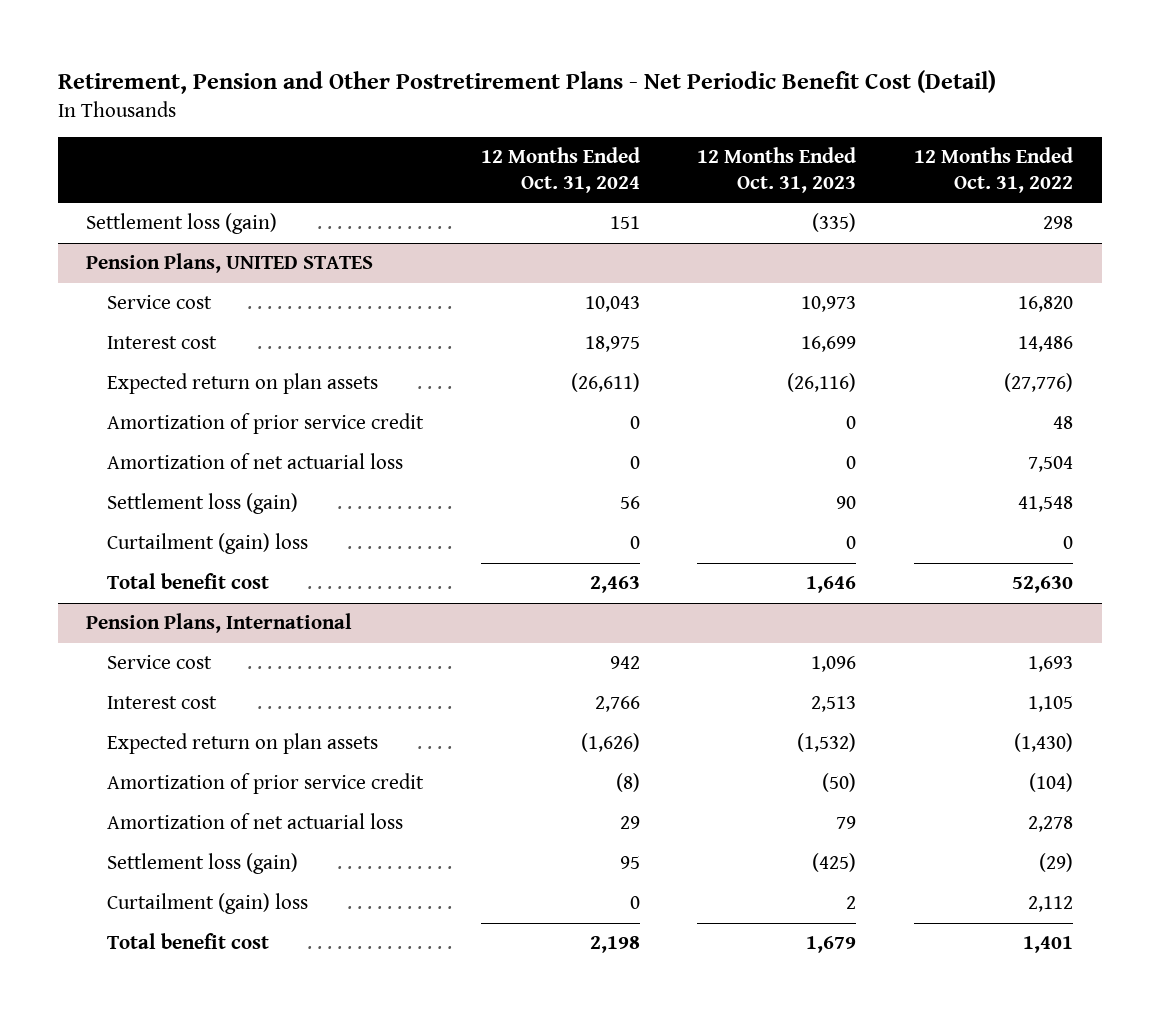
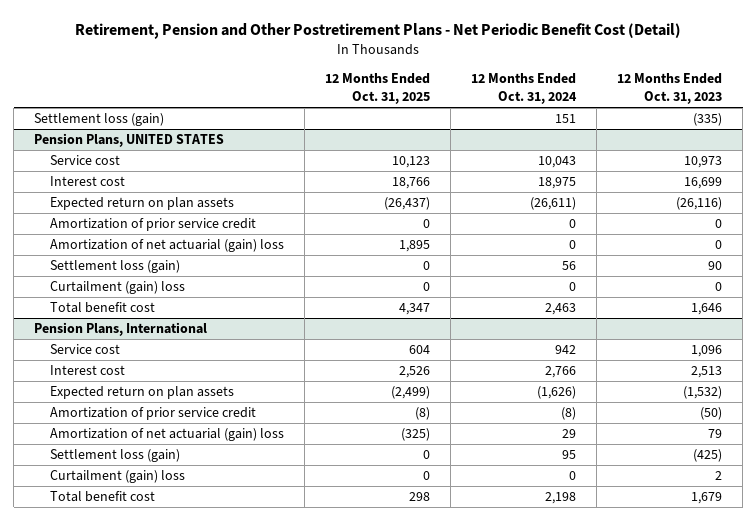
- | 12 Months Ended Oct. 31, 2024 | 12 Months Ended Oct. 31, 2023 | 12 Months Ended Oct. 31, 2022
+ | 12 Months Ended Oct. 31, 2025 | 12 Months Ended Oct. 31, 2024 | 12 Months Ended Oct. 31, 2023
@ Pension Plans, UNITED STATES
- Amortization of net actuarial loss | 0 | 0 | 7,504
+ Amortization of net actuarial (gain) loss | 1,895 | 0 | 0
@ Pension Plans, International
- Amortization of net actuarial loss | 29 | 79 | 2,278
+ Amortization of net actuarial (gain) loss | (325) | 29 | 79

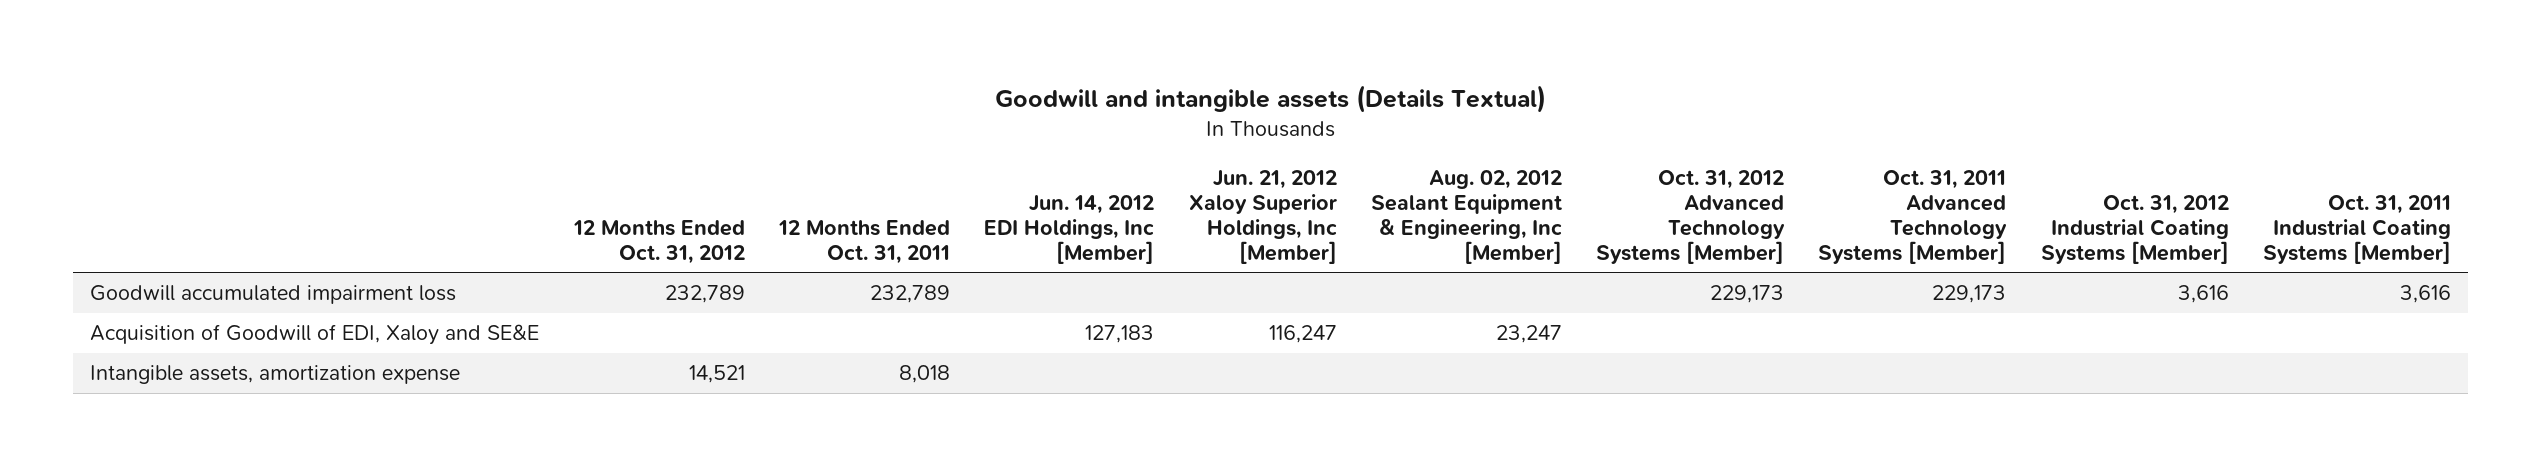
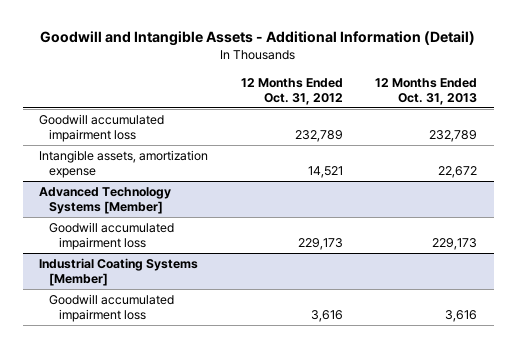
- Goodwill and intangible assets (Details Textual)
+ Goodwill and Intangible Assets - Additional Information (Detail)
- | 12 Months Ended Oct. 31, 2012 | 12 Months Ended Oct. 31, 2011 | Jun. 14, 2012 EDI Holdings, Inc [Member] | Jun. 21, 2012 Xaloy Superior Holdings, Inc [Member] | Aug. 02, 2012 Sealant Equipment & Engineering, Inc [Member] | Oct. 31, 2012 Advanced Technology Systems [Member] | Oct. 31, 2011 Advanced Technology Systems [Member] | Oct. 31, 2012 Industrial Coating Systems [Member] | Oct. 31, 2011 Industrial Coating Systems [Member]
+ | 12 Months Ended Oct. 31, 2012 | 12 Months Ended Oct. 31, 2013
- Acquisition of Goodwill of EDI, Xaloy and SE&E | | | 127,183 | 116,247 | 23,247 | | | |
+ Advanced Technology Systems [Member]
+ Goodwill accumulated impairment loss | 229,173 | 229,173
+ Industrial Coating Systems [Member]
+ Goodwill accumulated impairment loss | 3,616 | 3,616

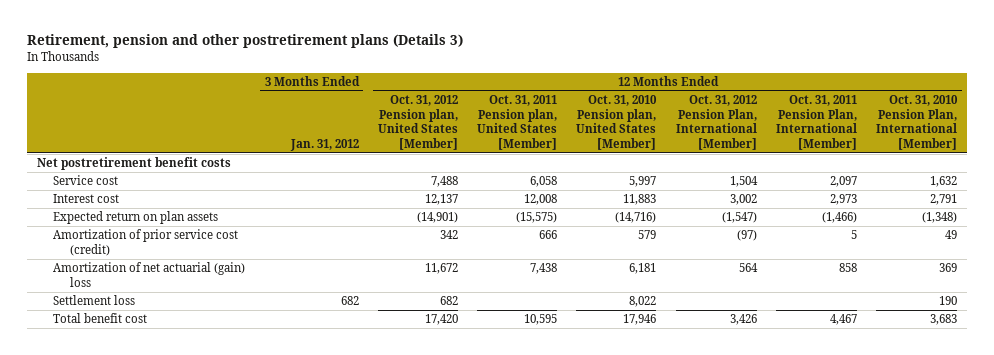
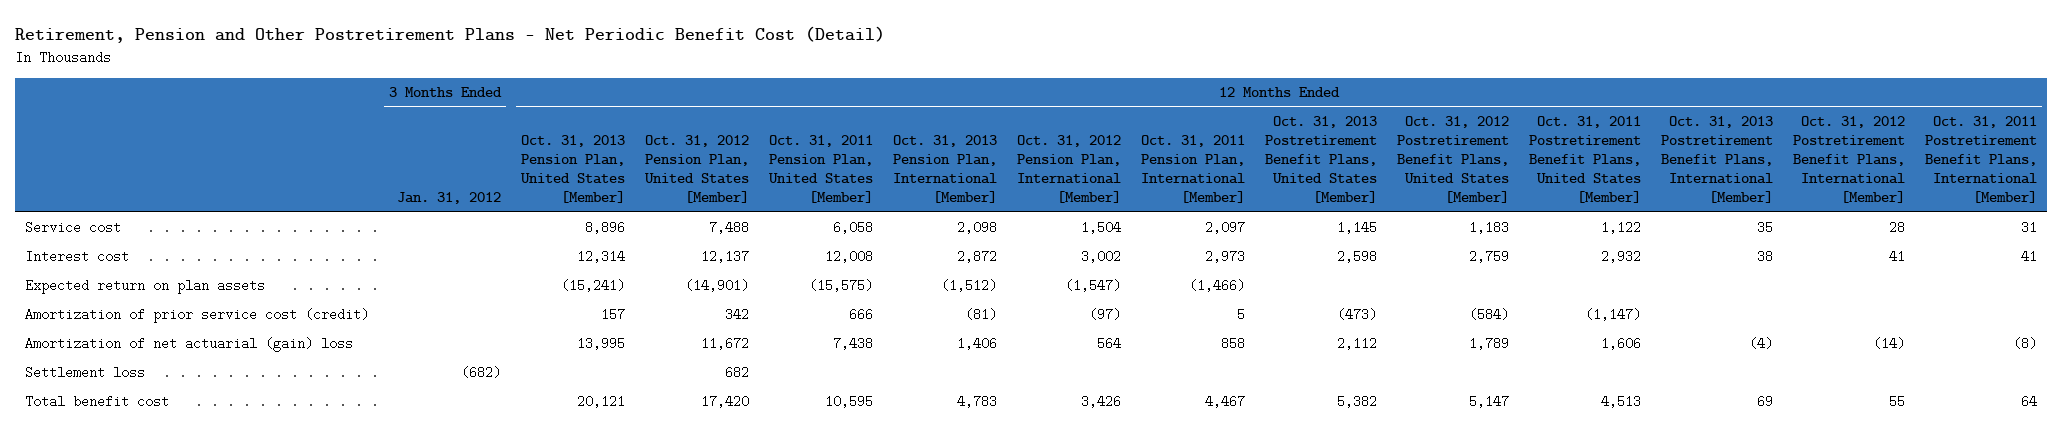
- Retirement, pension and other postretirement plans (Details 3)
+ Retirement, Pension and Other Postretirement Plans - Net Periodic Benefit Cost (Detail)
- | 3 Months Ended Jan. 31, 2012 | 12 Months Ended Oct. 31, 2012 Pension plan, United States [Member] | 12 Months Ended Oct. 31, 2011 Pension plan, United States [Member] | 12 Months Ended Oct. 31, 2010 Pension plan, United States [Member] | 12 Months Ended Oct. 31, 2012 Pension Plan, International [Member] | 12 Months Ended Oct. 31, 2011 Pension Plan, International [Member] | 12 Months Ended Oct. 31, 2010 Pension Plan, International [Member]
+ | 3 Months Ended Jan. 31, 2012 | 12 Months Ended Oct. 31, 2013 Pension Plan, United States [Member] | 12 Months Ended Oct. 31, 2012 Pension Plan, United States [Member] | 12 Months Ended Oct. 31, 2011 Pension Plan, United States [Member] | 12 Months Ended Oct. 31, 2013 Pension Plan, International [Member] | 12 Months Ended Oct. 31, 2012 Pension Plan, International [Member] | 12 Months Ended Oct. 31, 2011 Pension Plan, International [Member] | 12 Months Ended Oct. 31, 2013 Postretirement Benefit Plans, United States [Member] | 12 Months Ended Oct. 31, 2012 Postretirement Benefit Plans, United States [Member] | 12 Months Ended Oct. 31, 2011 Postretirement Benefit Plans, United States [Member] | 12 Months Ended Oct. 31, 2013 Postretirement Benefit Plans, International [Member] | 12 Months Ended Oct. 31, 2012 Postretirement Benefit Plans, International [Member] | 12 Months Ended Oct. 31, 2011 Postretirement Benefit Plans, International [Member]
- Net postretirement benefit costs
- Settlement loss | 682 | 682 | | 8,022 | | | 190
+ Settlement loss | (682) | | 682 | | | | | | | | | |

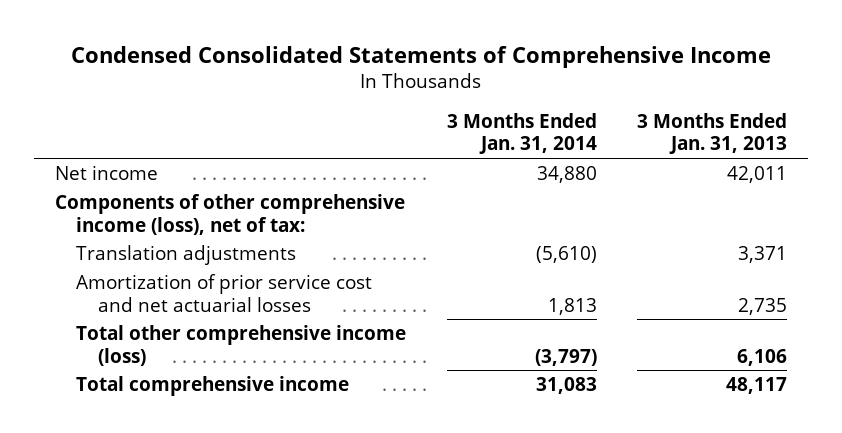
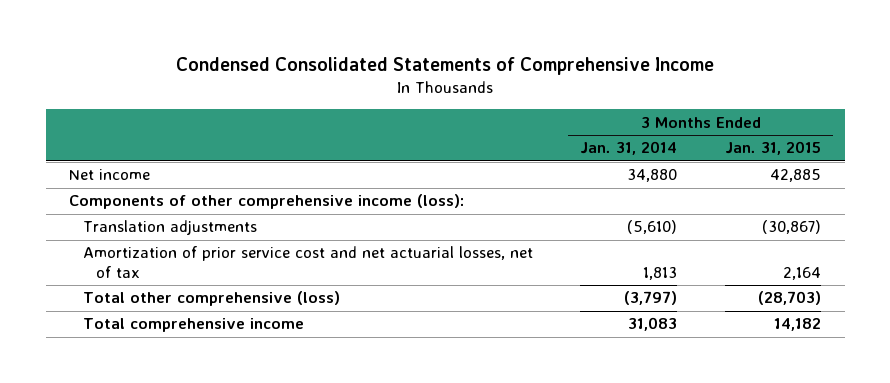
- | 3 Months Ended Jan. 31, 2014 | 3 Months Ended Jan. 31, 2013
+ | 3 Months Ended Jan. 31, 2014 | 3 Months Ended Jan. 31, 2015
- Components of other comprehensive income (loss), net of tax:
+ Components of other comprehensive income (loss):
- Amortization of prior service cost and net actuarial losses | 1,813 | 2,735
- Total other comprehensive income (loss) | (3,797) | 6,106
+ Amortization of prior service cost and net actuarial losses, net of tax | 1,813 | 2,164
+ Total other comprehensive (loss) | (3,797) | (28,703)

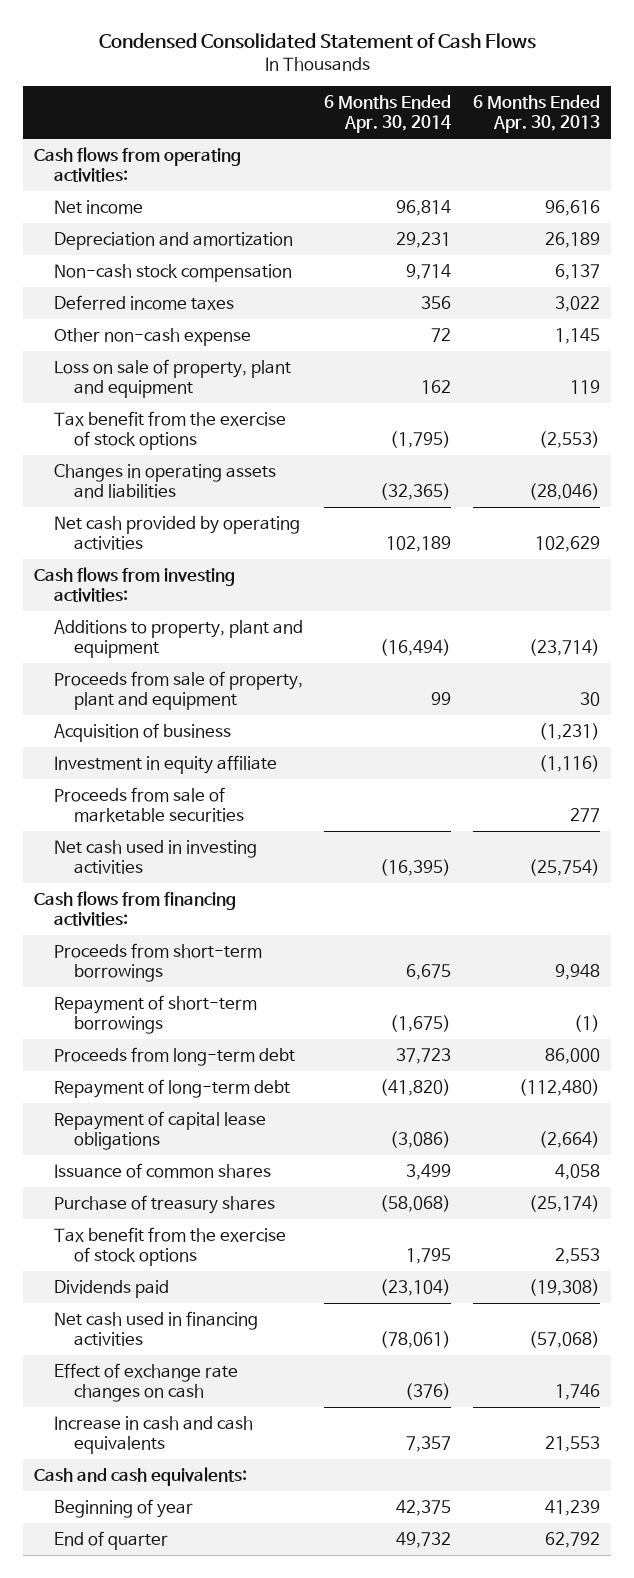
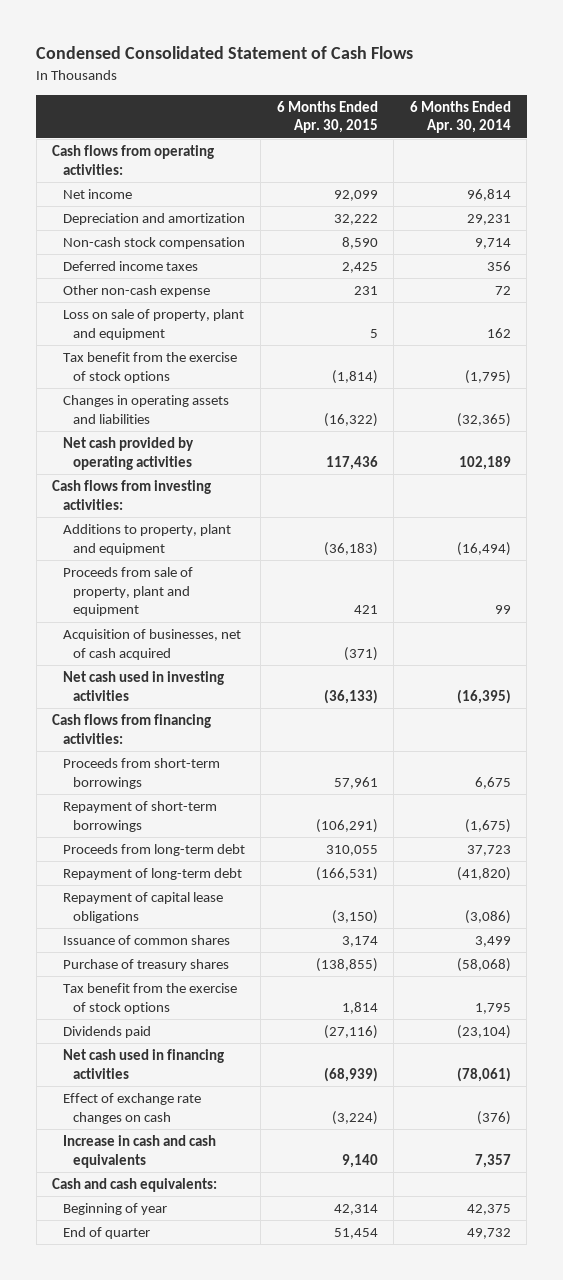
- | 6 Months Ended Apr. 30, 2014 | 6 Months Ended Apr. 30, 2013
+ | 6 Months Ended Apr. 30, 2015 | 6 Months Ended Apr. 30, 2014
- Acquisition of business | | (1,231)
- Investment in equity affiliate | | (1,116)
- Proceeds from sale of marketable securities | | 277
+ Acquisition of businesses, net of cash acquired | (371) |

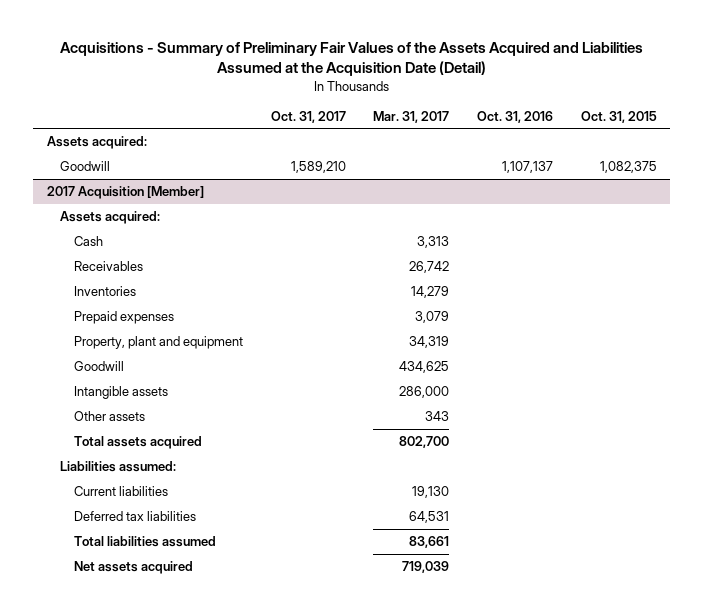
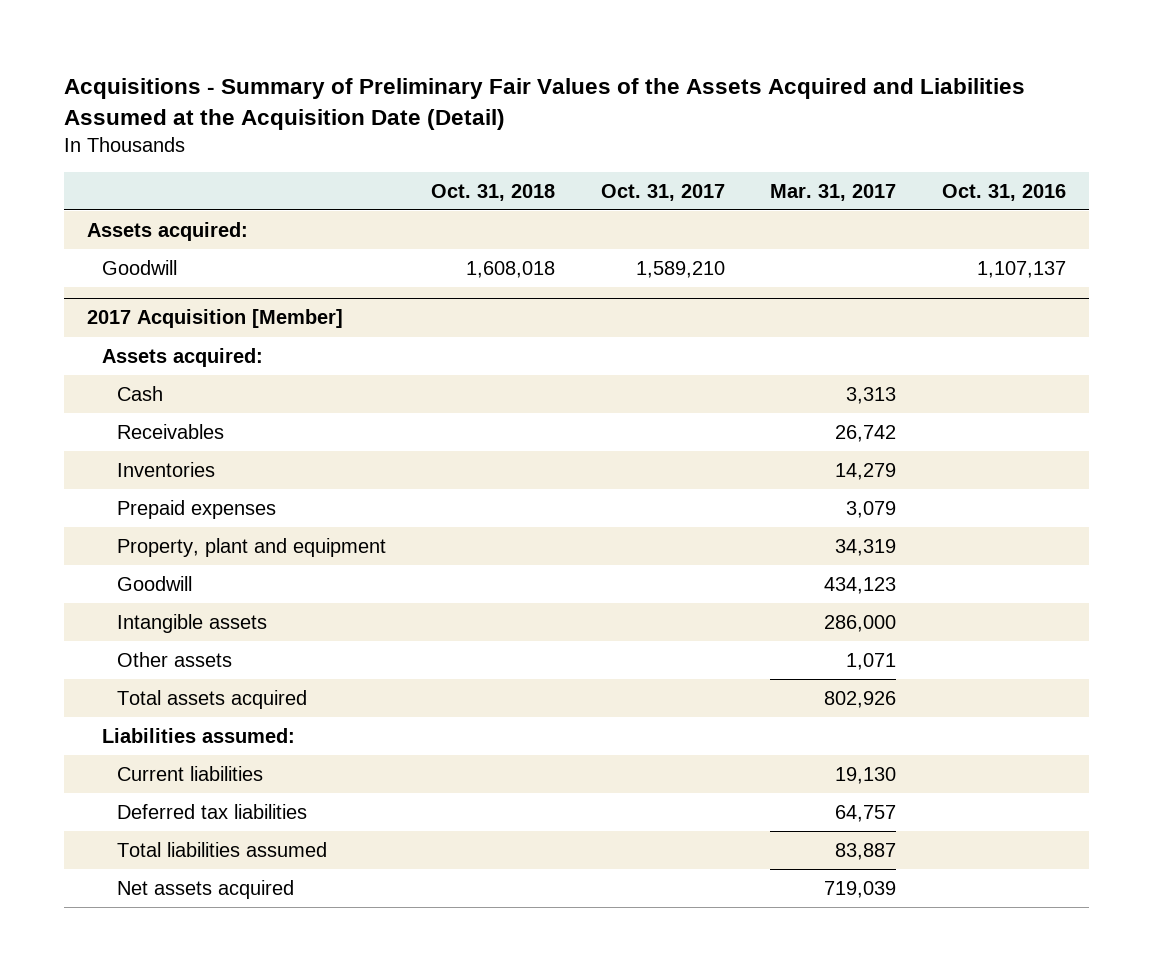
- | Oct. 31, 2017 | Mar. 31, 2017 | Oct. 31, 2016 | Oct. 31, 2015
+ | Oct. 31, 2018 | Oct. 31, 2017 | Mar. 31, 2017 | Oct. 31, 2016
@ 2017 Acquisition [Member]
- Goodwill | | 434,625 | |
+ Goodwill | | | 434,123 |
- Other assets | | 343 | |
- Total assets acquired | | 802,700 | |
+ Other assets | | | 1,071 |
+ Total assets acquired | | | 802,926 |
- Deferred tax liabilities | | 64,531 | |
- Total liabilities assumed | | 83,661 | |
+ Deferred tax liabilities | | | 64,757 |
+ Total liabilities assumed | | | 83,887 |

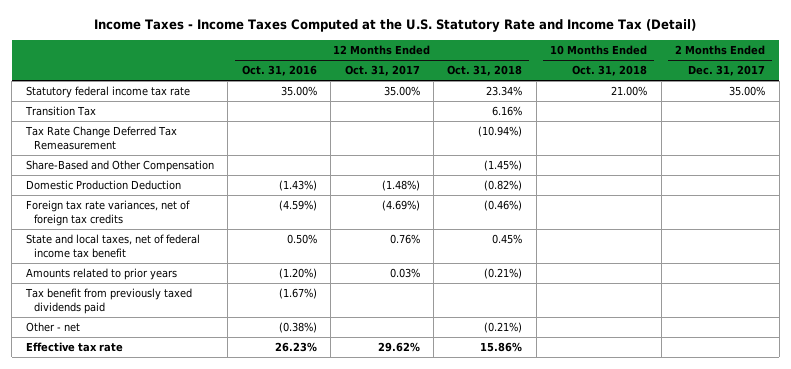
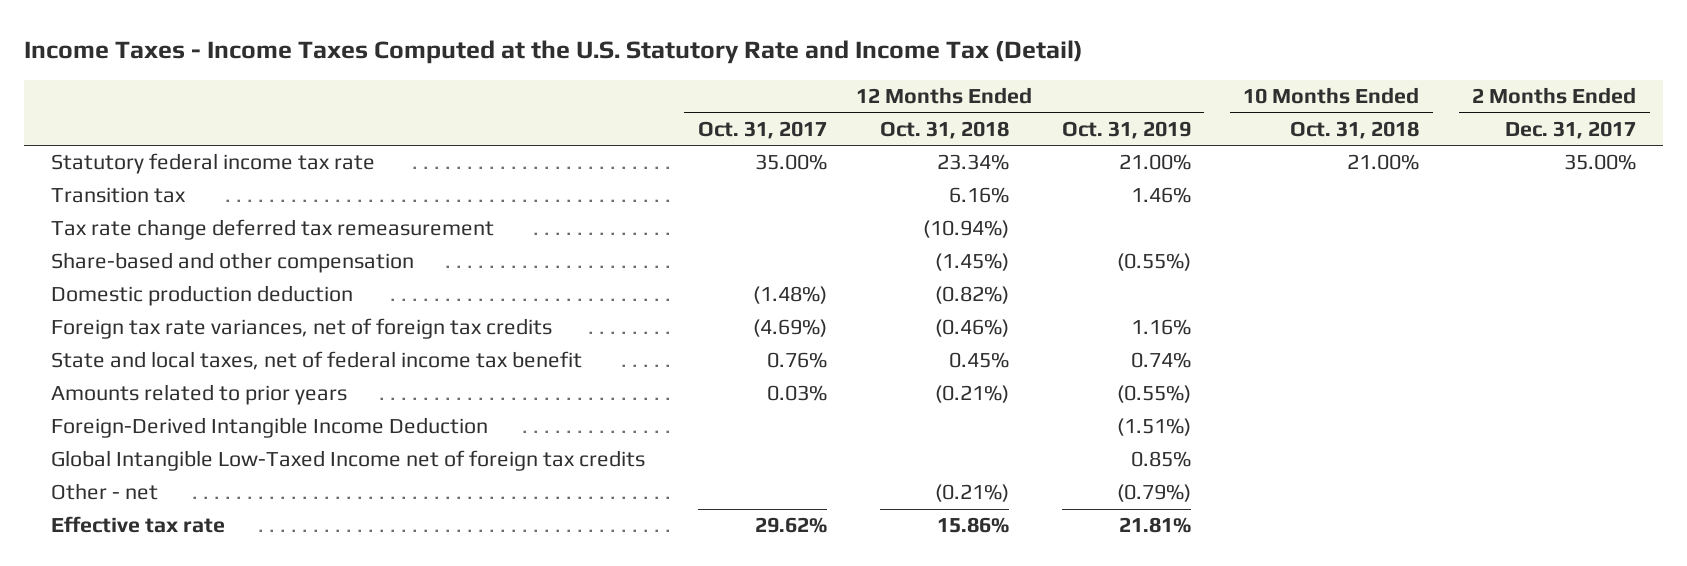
- | 12 Months Ended Oct. 31, 2016 | 12 Months Ended Oct. 31, 2017 | 12 Months Ended Oct. 31, 2018 | 10 Months Ended Oct. 31, 2018 | 2 Months Ended Dec. 31, 2017
+ | 12 Months Ended Oct. 31, 2017 | 12 Months Ended Oct. 31, 2018 | 12 Months Ended Oct. 31, 2019 | 10 Months Ended Oct. 31, 2018 | 2 Months Ended Dec. 31, 2017
- Transition Tax | | | 6.16% | |
- Tax Rate Change Deferred Tax Remeasurement | | | (10.94%) | |
- Share-Based and Other Compensation | | | (1.45%) | |
- Domestic Production Deduction | (1.43%) | (1.48%) | (0.82%) | |
+ Transition tax | | 6.16% | 1.46% | |
+ Tax rate change deferred tax remeasurement | | (10.94%) | | |
+ Share-based and other compensation | | (1.45%) | (0.55%) | |
+ Domestic production deduction | (1.48%) | (0.82%) | | |
- Tax benefit from previously taxed dividends paid | (1.67%) | | | |
+ Foreign-Derived Intangible Income Deduction | | | (1.51%) | |
+ Global Intangible Low-Taxed Income net of foreign tax credits | | | 0.85% | |

